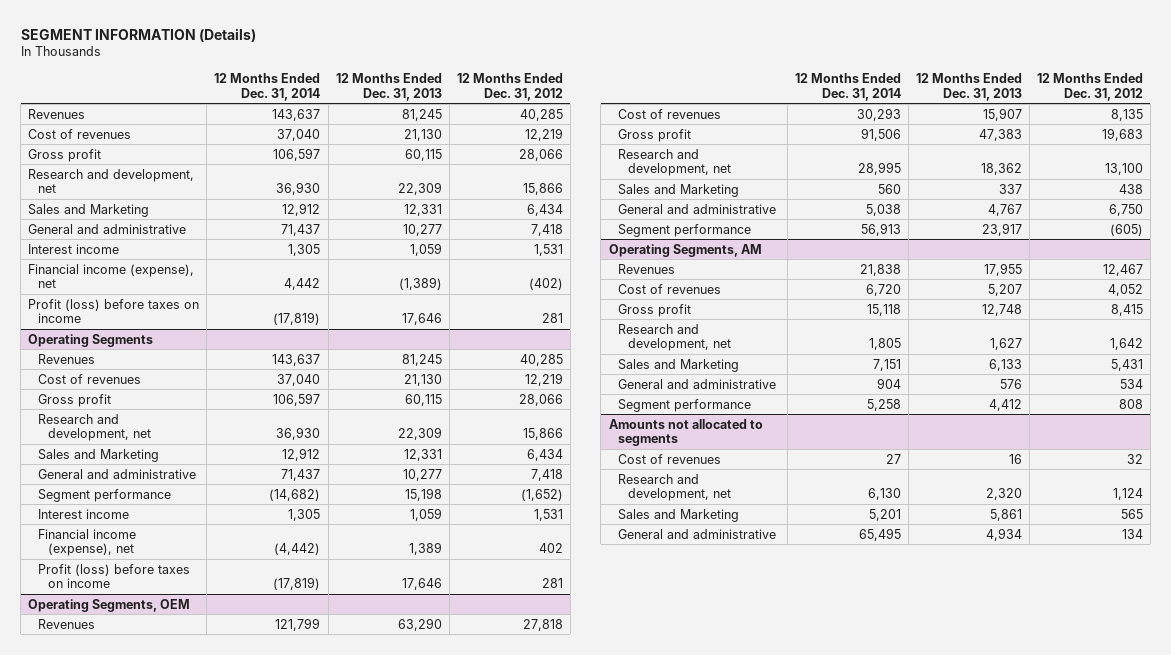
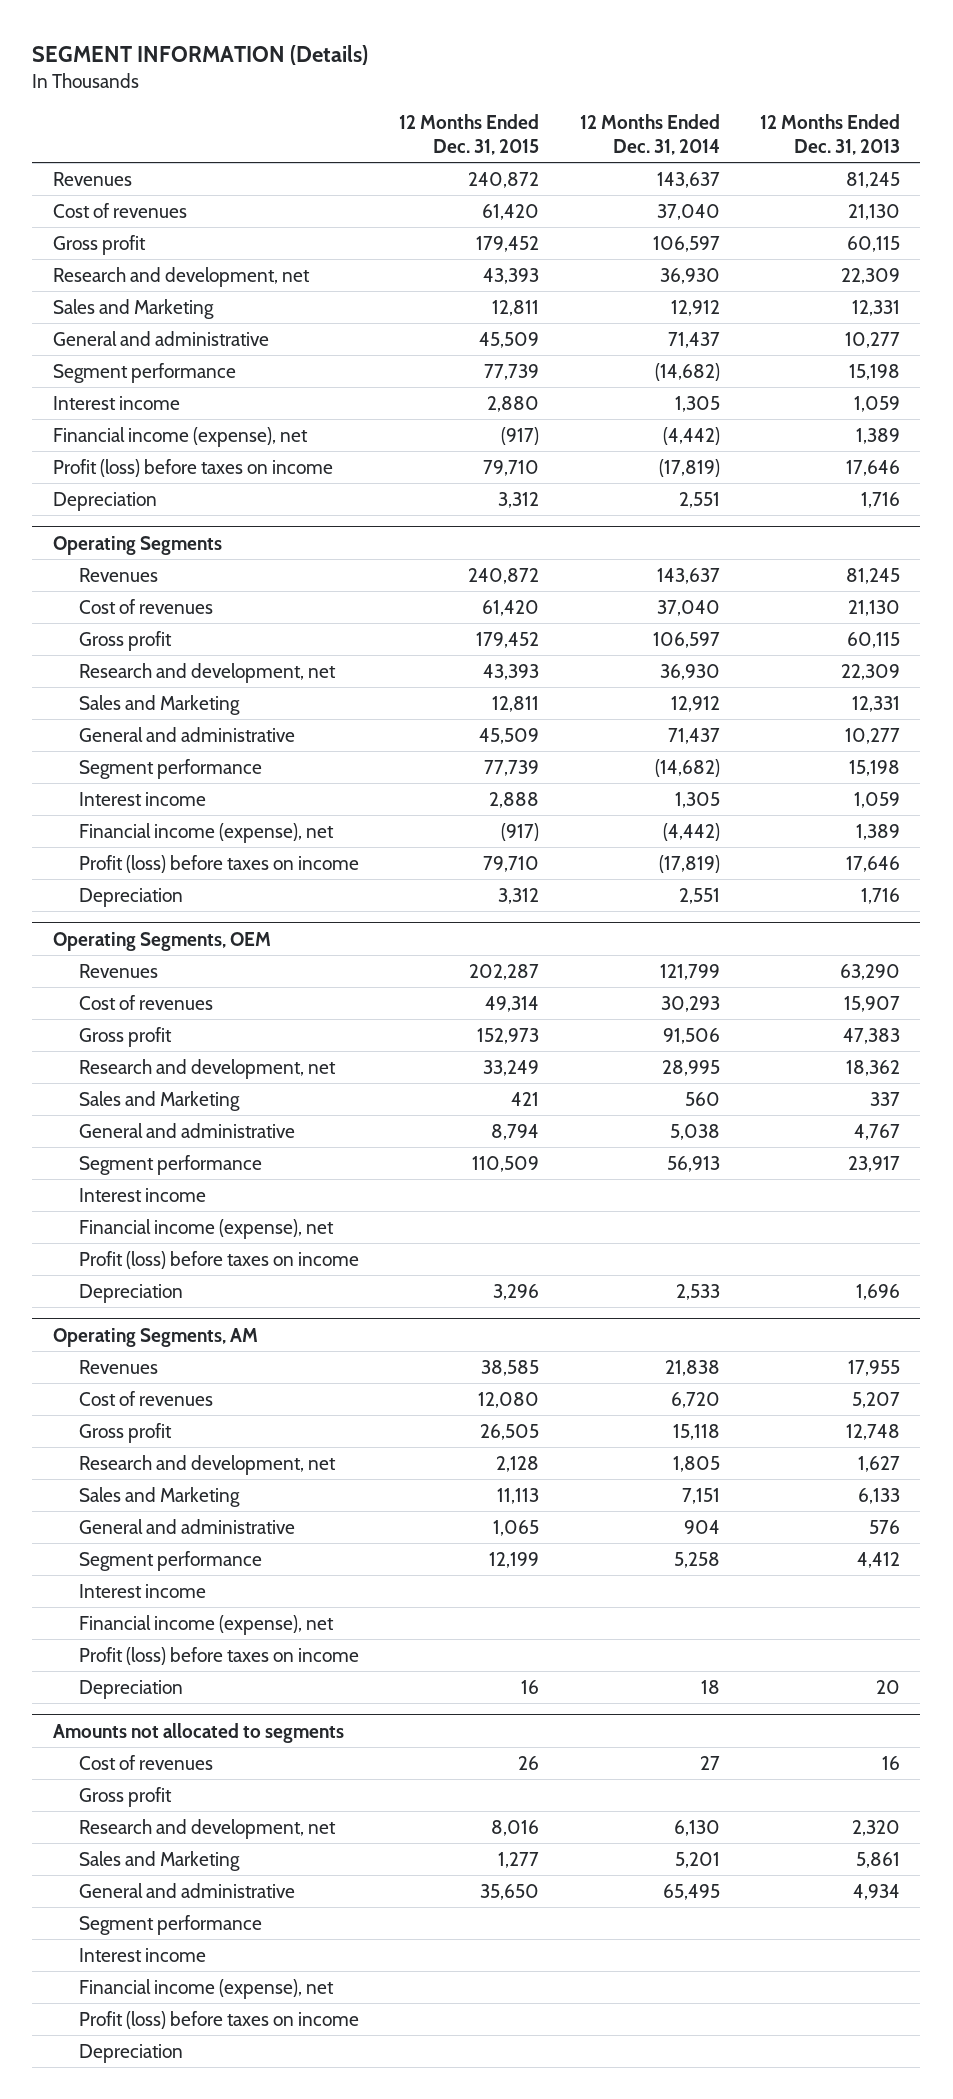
- | 12 Months Ended Dec. 31, 2014 | 12 Months Ended Dec. 31, 2013 | 12 Months Ended Dec. 31, 2012
+ | 12 Months Ended Dec. 31, 2015 | 12 Months Ended Dec. 31, 2014 | 12 Months Ended Dec. 31, 2013
+ Segment performance | 77,739 | (14,682) | 15,198
- Financial income (expense), net | 4,442 | (1,389) | (402)
+ Financial income (expense), net | (917) | (4,442) | 1,389
+ Depreciation | 3,312 | 2,551 | 1,716
@ Operating Segments
+ Depreciation | 3,312 | 2,551 | 1,716
@ Operating Segments, OEM
+ Interest income
+ Financial income (expense), net
+ Profit (loss) before taxes on income
+ Depreciation | 3,296 | 2,533 | 1,696
@ Operating Segments, AM
+ Interest income
+ Financial income (expense), net
+ Profit (loss) before taxes on income
+ Depreciation | 16 | 18 | 20
@ Amounts not allocated to segments
+ Gross profit
+ Segment performance
+ Interest income
+ Financial income (expense), net
+ Profit (loss) before taxes on income
+ Depreciation

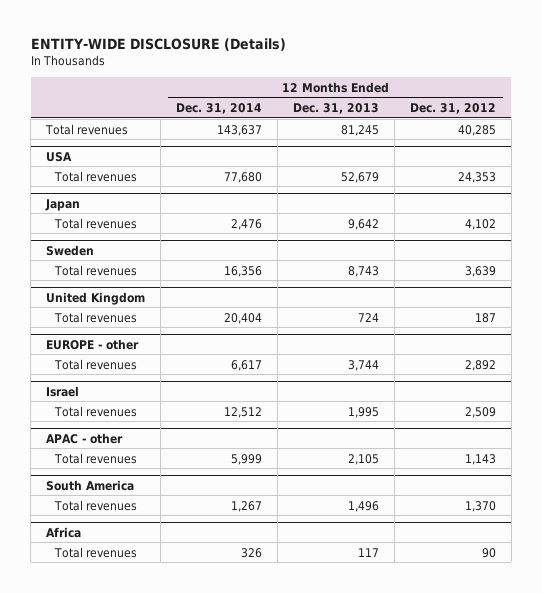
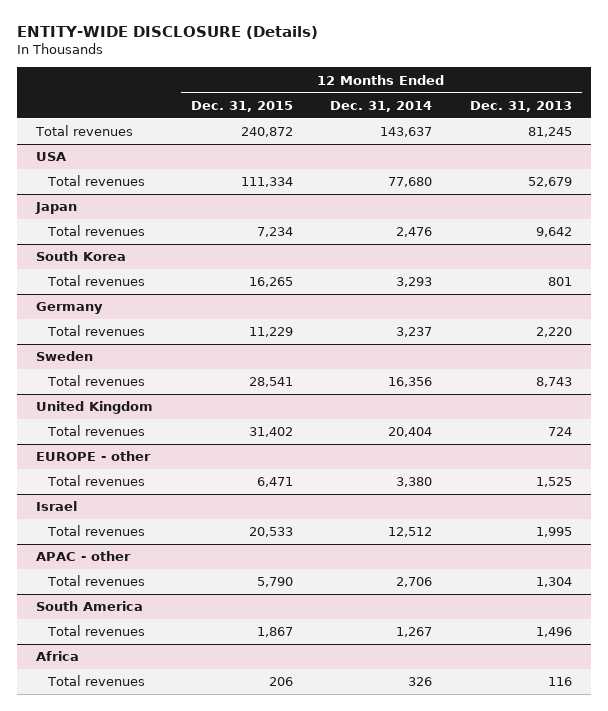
- | 12 Months Ended Dec. 31, 2014 | 12 Months Ended Dec. 31, 2013 | 12 Months Ended Dec. 31, 2012
+ | 12 Months Ended Dec. 31, 2015 | 12 Months Ended Dec. 31, 2014 | 12 Months Ended Dec. 31, 2013
+ South Korea
+ Total revenues | 16,265 | 3,293 | 801
+ Germany
+ Total revenues | 11,229 | 3,237 | 2,220
@ EUROPE - other
- Total revenues | 6,617 | 3,744 | 2,892
+ Total revenues | 6,471 | 3,380 | 1,525
@ APAC - other
- Total revenues | 5,999 | 2,105 | 1,143
+ Total revenues | 5,790 | 2,706 | 1,304
@ Africa
- Total revenues | 326 | 117 | 90
+ Total revenues | 206 | 326 | 116

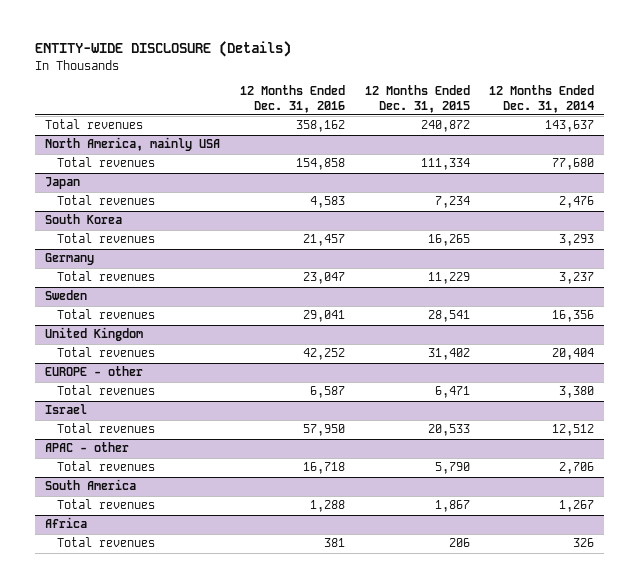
- | 12 Months Ended Dec. 31, 2015 | 12 Months Ended Dec. 31, 2014 | 12 Months Ended Dec. 31, 2013
+ | 12 Months Ended Dec. 31, 2016 | 12 Months Ended Dec. 31, 2015 | 12 Months Ended Dec. 31, 2014
- USA
+ North America, mainly USA

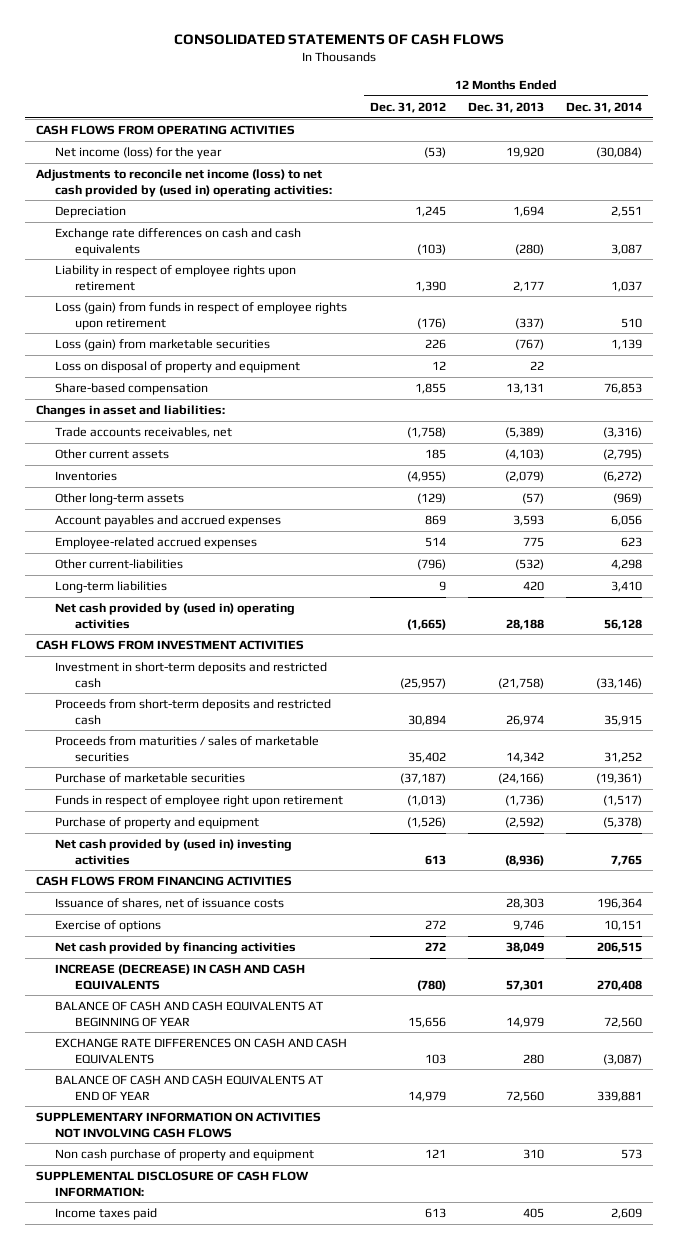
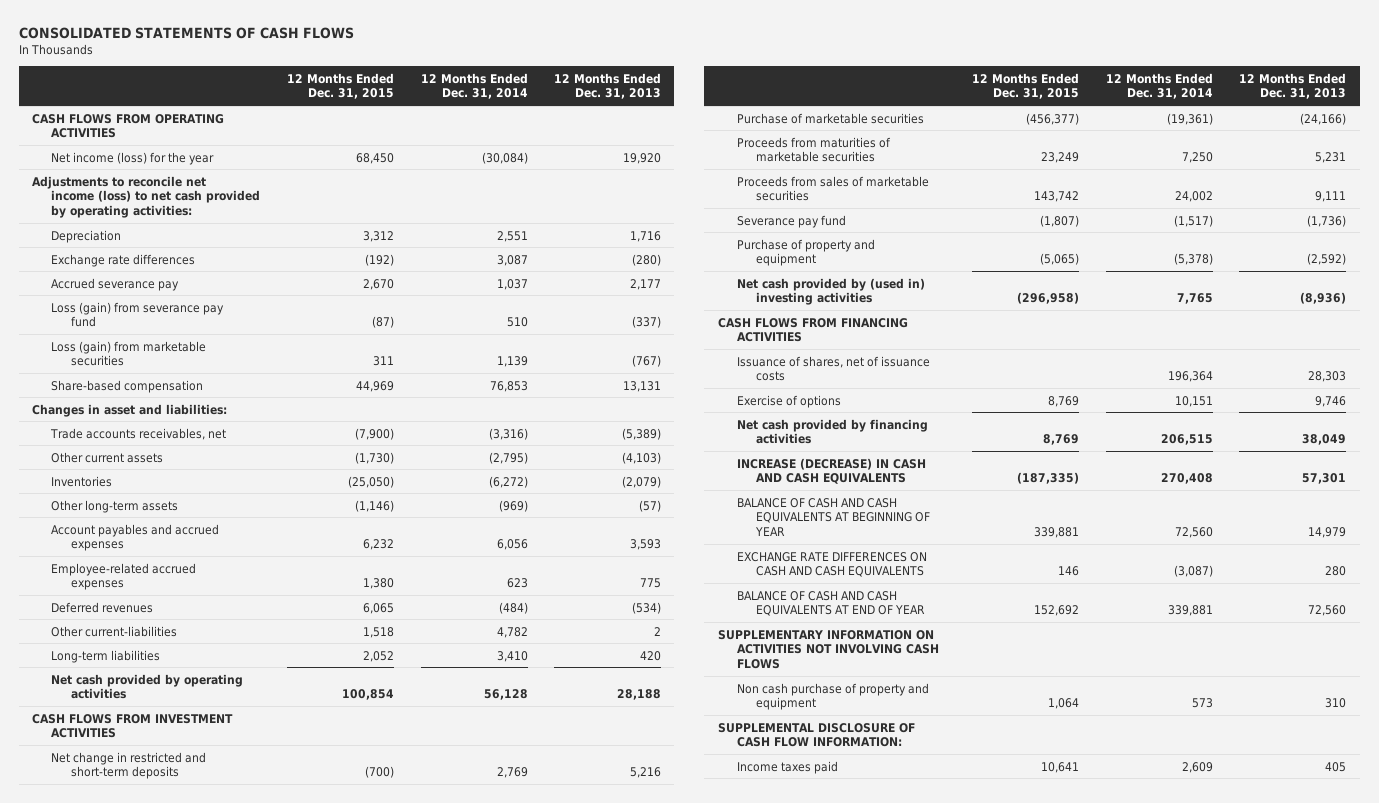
- | 12 Months Ended Dec. 31, 2012 | 12 Months Ended Dec. 31, 2013 | 12 Months Ended Dec. 31, 2014
+ | 12 Months Ended Dec. 31, 2015 | 12 Months Ended Dec. 31, 2014 | 12 Months Ended Dec. 31, 2013
- Adjustments to reconcile net income (loss) to net cash provided by (used in) operating activities:
- Depreciation | 1,245 | 1,694 | 2,551
- Exchange rate differences on cash and cash equivalents | (103) | (280) | 3,087
- Liability in respect of employee rights upon retirement | 1,390 | 2,177 | 1,037
- Loss (gain) from funds in respect of employee rights upon retirement | (176) | (337) | 510
+ Adjustments to reconcile net income (loss) to net cash provided by operating activities:
+ Depreciation | 3,312 | 2,551 | 1,716
+ Exchange rate differences | (192) | 3,087 | (280)
+ Accrued severance pay | 2,670 | 1,037 | 2,177
+ Loss (gain) from severance pay fund | (87) | 510 | (337)
- Loss on disposal of property and equipment | 12 | 22 |
- Other current-liabilities | (796) | (532) | 4,298
+ Deferred revenues | 6,065 | (484) | (534)
+ Other current-liabilities | 1,518 | 4,782 | 2
- Net cash provided by (used in) operating activities | (1,665) | 28,188 | 56,128
+ Net cash provided by operating activities | 100,854 | 56,128 | 28,188
- Investment in short-term deposits and restricted cash | (25,957) | (21,758) | (33,146)
- Proceeds from short-term deposits and restricted cash | 30,894 | 26,974 | 35,915
- Proceeds from maturities / sales of marketable securities | 35,402 | 14,342 | 31,252
+ Net change in restricted and short-term deposits | (700) | 2,769 | 5,216
- Funds in respect of employee right upon retirement | (1,013) | (1,736) | (1,517)
+ Proceeds from maturities of marketable securities | 23,249 | 7,250 | 5,231
+ Proceeds from sales of marketable securities | 143,742 | 24,002 | 9,111
+ Severance pay fund | (1,807) | (1,517) | (1,736)

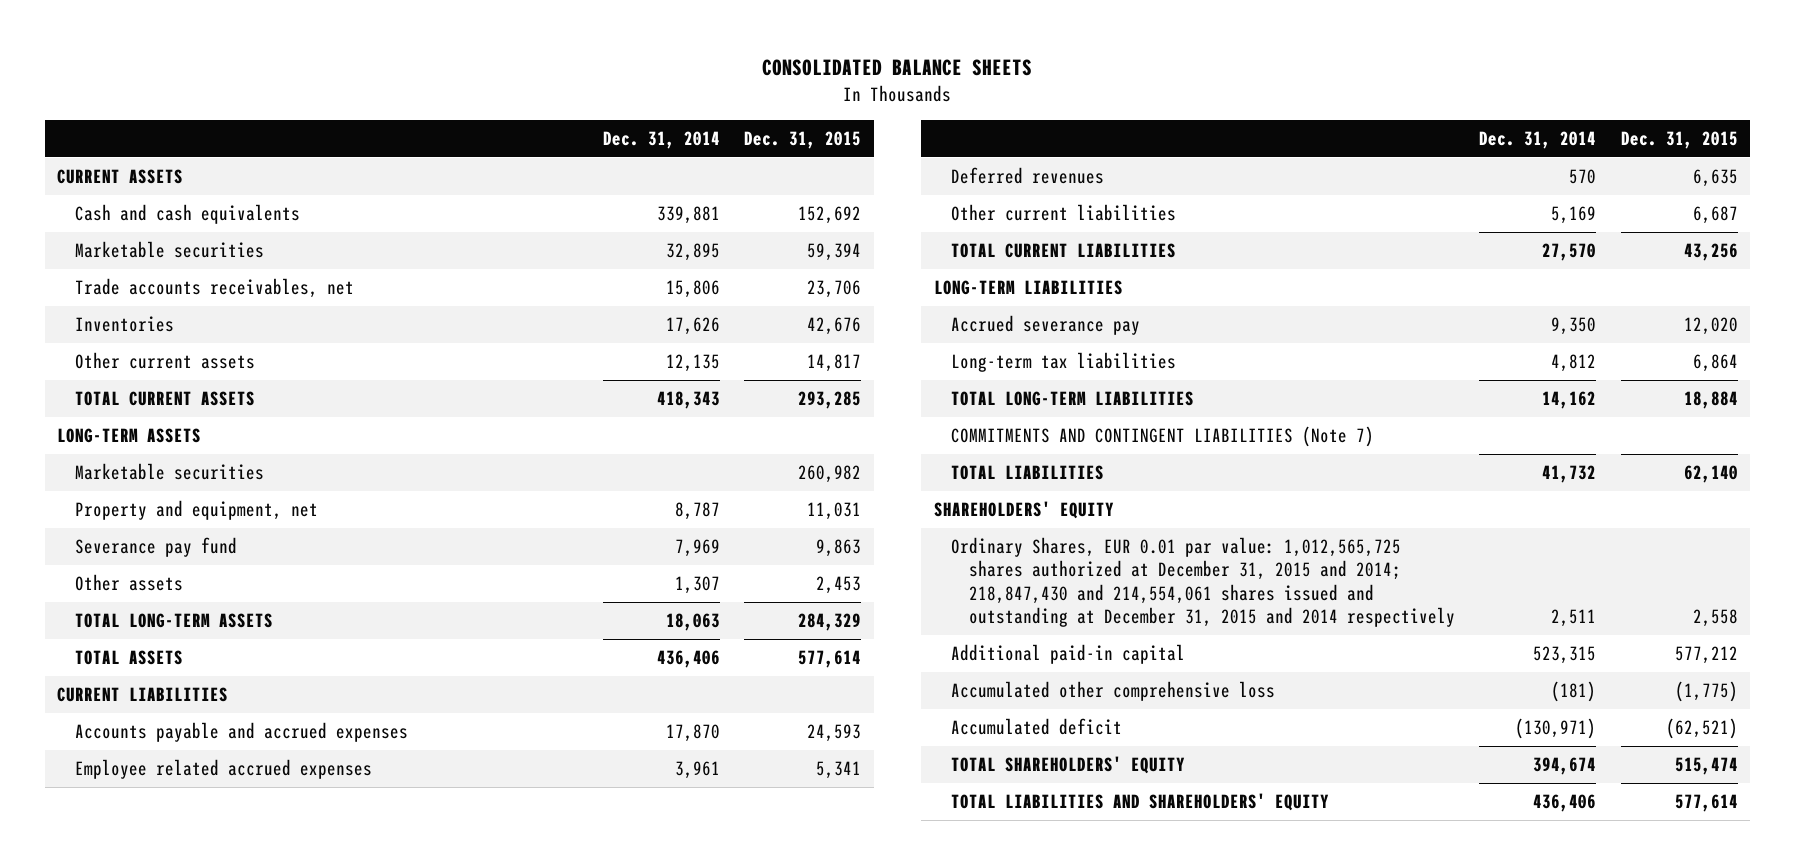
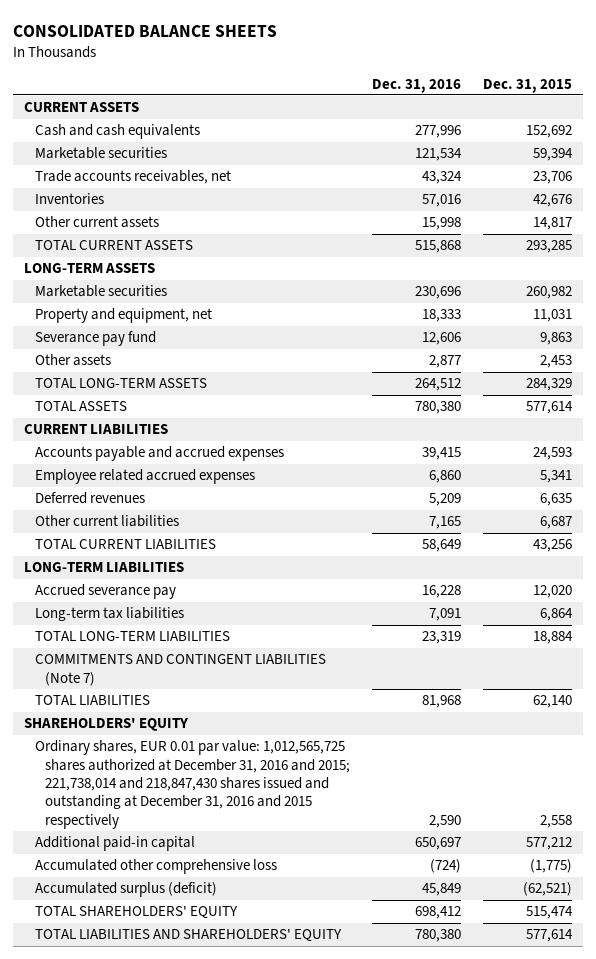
- | Dec. 31, 2014 | Dec. 31, 2015
+ | Dec. 31, 2016 | Dec. 31, 2015
- Ordinary Shares, EUR 0.01 par value: 1,012,565,725 shares authorized at December 31, 2015 and 2014; 218,847,430 and 214,554,061 shares issued and outstanding at December 31, 2015 and 2014 respectively | 2,511 | 2,558
+ Ordinary shares, EUR 0.01 par value: 1,012,565,725 shares authorized at December 31, 2016 and 2015; 221,738,014 and 218,847,430 shares issued and outstanding at December 31, 2016 and 2015 respectively | 2,590 | 2,558
- Accumulated deficit | (130,971) | (62,521)
+ Accumulated surplus (deficit) | 45,849 | (62,521)

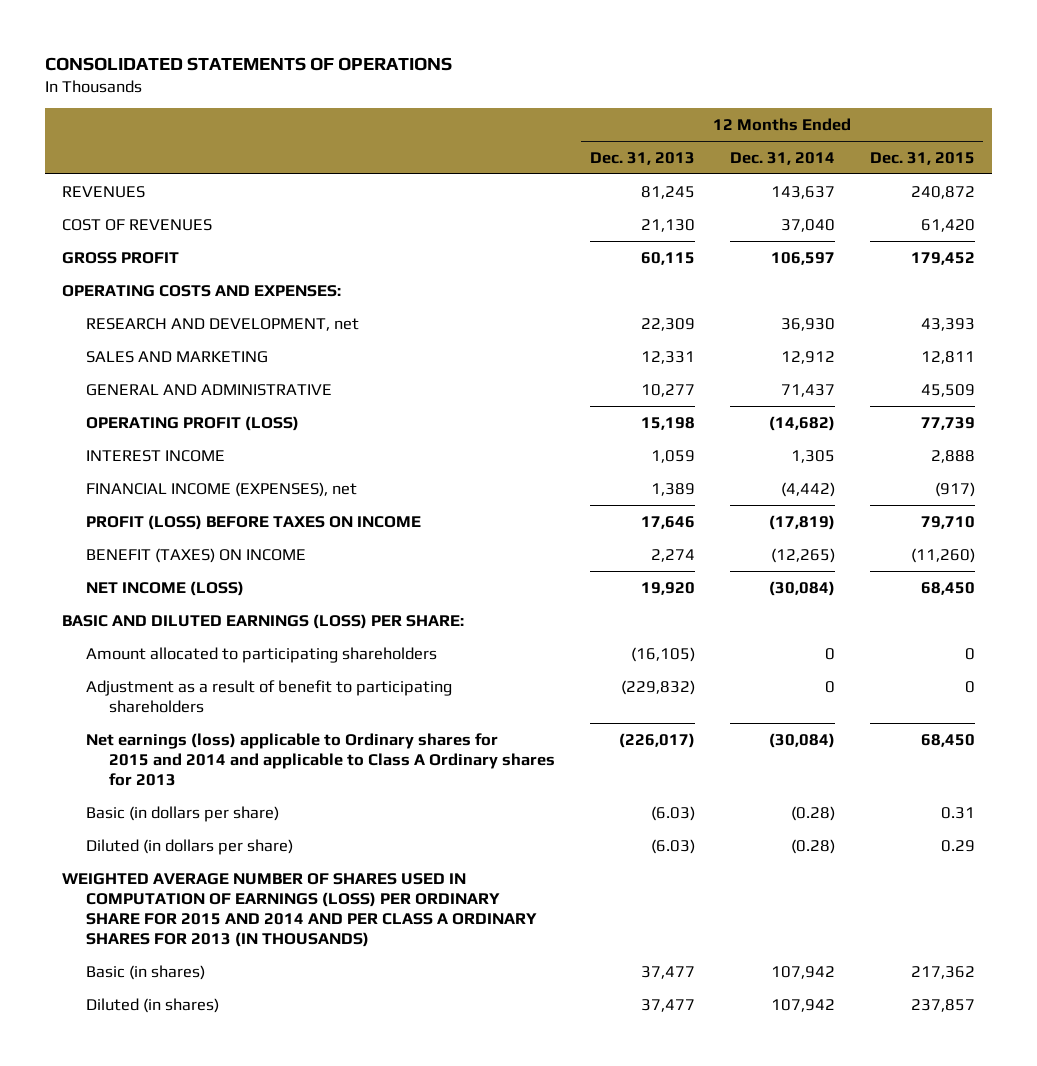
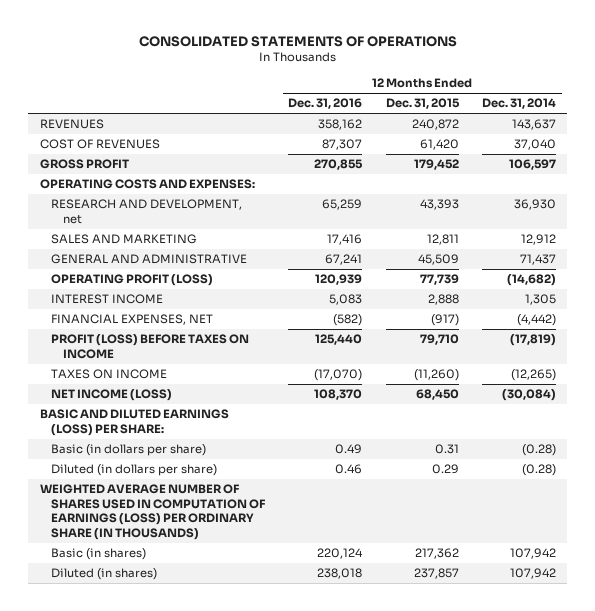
- | 12 Months Ended Dec. 31, 2013 | 12 Months Ended Dec. 31, 2014 | 12 Months Ended Dec. 31, 2015
+ | 12 Months Ended Dec. 31, 2016 | 12 Months Ended Dec. 31, 2015 | 12 Months Ended Dec. 31, 2014
- FINANCIAL INCOME (EXPENSES), net | 1,389 | (4,442) | (917)
+ FINANCIAL EXPENSES, NET | (582) | (917) | (4,442)
- BENEFIT (TAXES) ON INCOME | 2,274 | (12,265) | (11,260)
+ TAXES ON INCOME | (17,070) | (11,260) | (12,265)
- Amount allocated to participating shareholders | (16,105) | 0 | 0
- Adjustment as a result of benefit to participating shareholders | (229,832) | 0 | 0
- Net earnings (loss) applicable to Ordinary shares for 2015 and 2014 and applicable to Class A Ordinary shares for 2013 | (226,017) | (30,084) | 68,450
- WEIGHTED AVERAGE NUMBER OF SHARES USED IN COMPUTATION OF EARNINGS (LOSS) PER ORDINARY SHARE FOR 2015 AND 2014 AND PER CLASS A ORDINARY SHARES FOR 2013 (IN THOUSANDS)
+ WEIGHTED AVERAGE NUMBER OF SHARES USED IN COMPUTATION OF EARNINGS (LOSS) PER ORDINARY SHARE (IN THOUSANDS)

